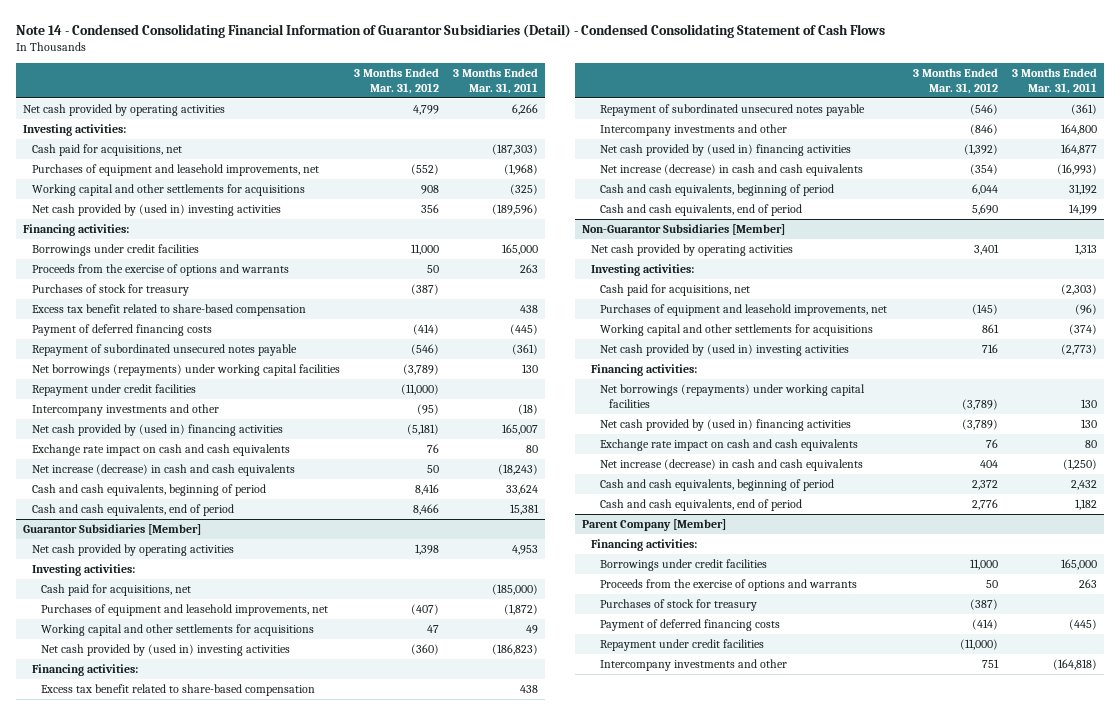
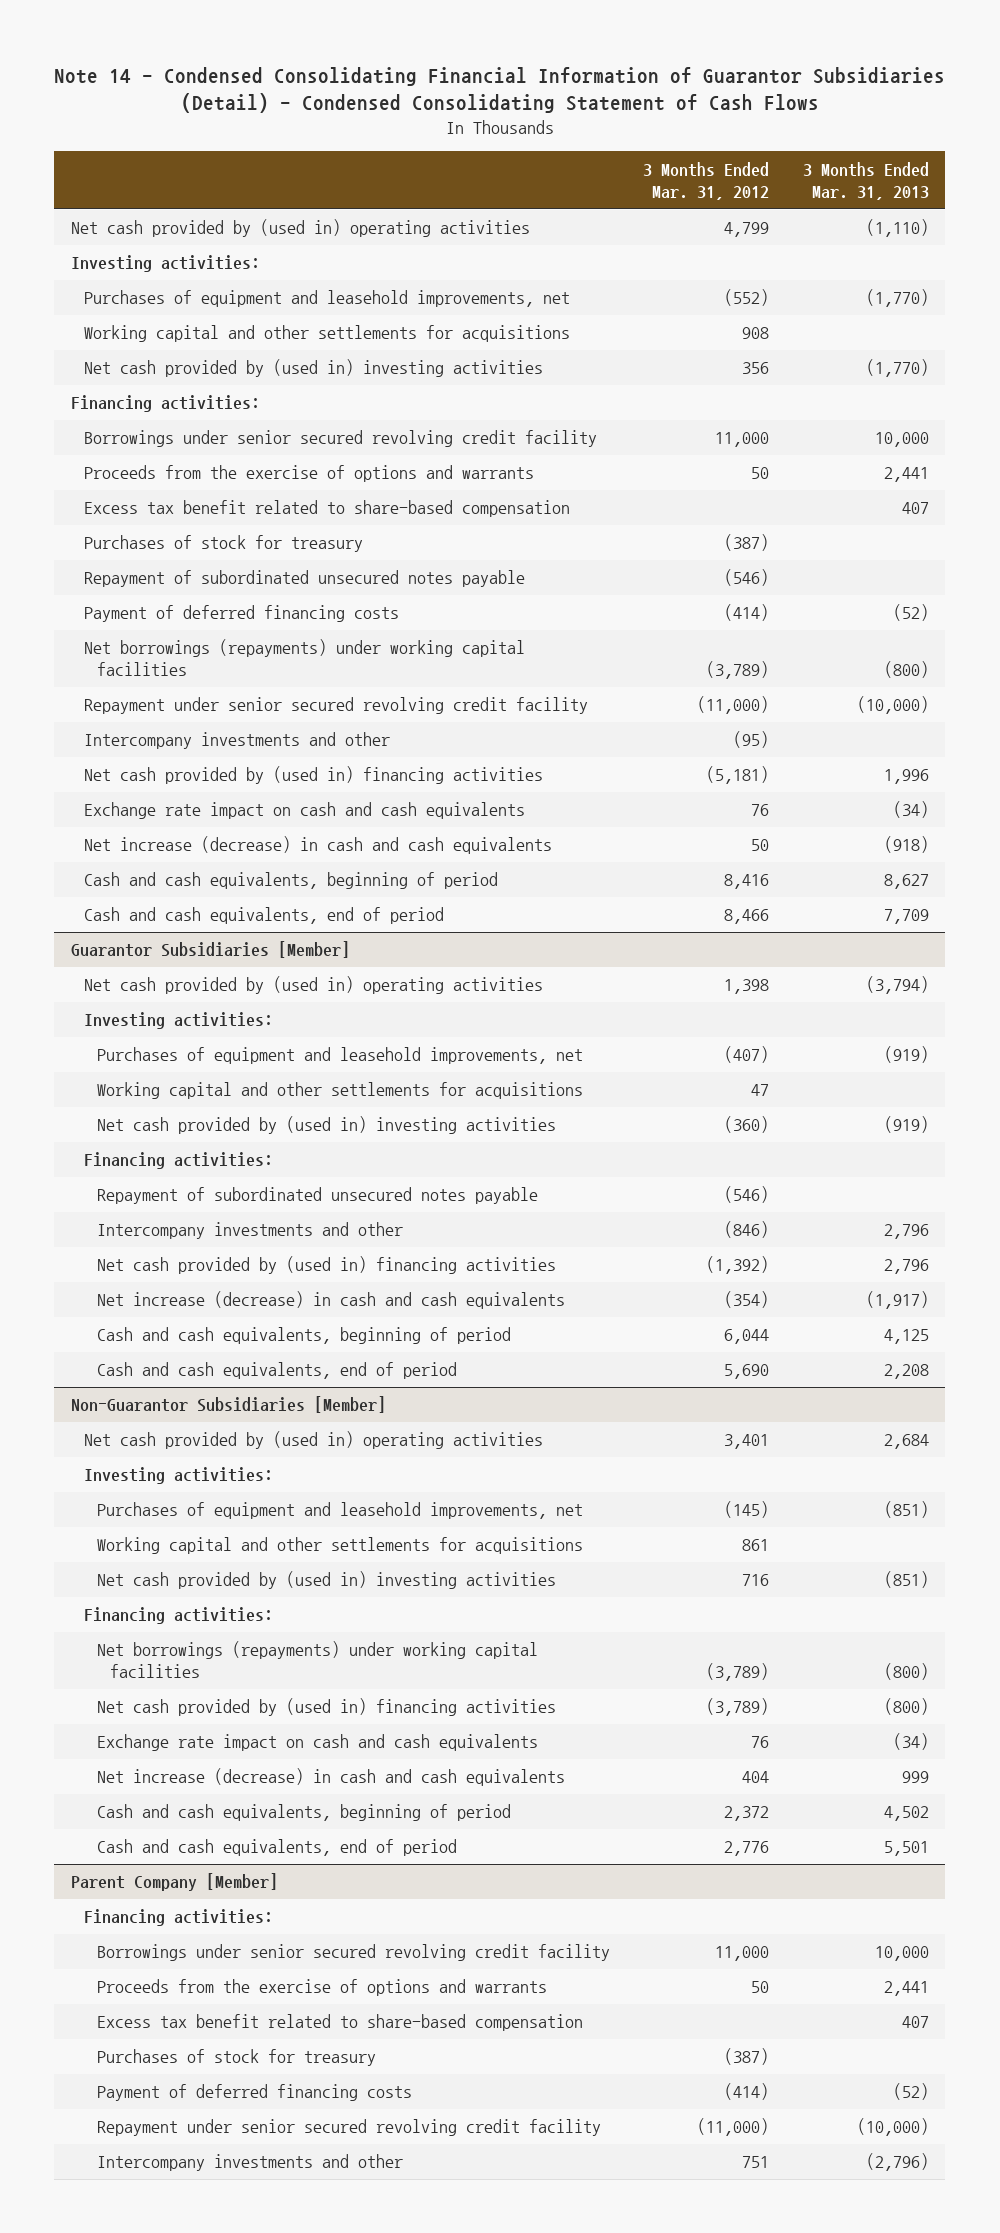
- | 3 Months Ended Mar. 31, 2012 | 3 Months Ended Mar. 31, 2011
+ | 3 Months Ended Mar. 31, 2012 | 3 Months Ended Mar. 31, 2013
- Net cash provided by operating activities | 4,799 | 6,266
+ Net cash provided by (used in) operating activities | 4,799 | (1,110)
- Cash paid for acquisitions, net | | (187,303)
- Borrowings under credit facilities | 11,000 | 165,000
+ Borrowings under senior secured revolving credit facility | 11,000 | 10,000
moved down: Purchases of stock for treasury | (387) |
moved down: Payment of deferred financing costs | (414) | (52)
- Repayment under credit facilities | (11,000) |
+ Repayment under senior secured revolving credit facility | (11,000) | (10,000)
@ Guarantor Subsidiaries [Member]
- Net cash provided by operating activities | 1,398 | 4,953
+ Net cash provided by (used in) operating activities | 1,398 | (3,794)
- Cash paid for acquisitions, net | | (185,000)
- Excess tax benefit related to share-based compensation | | 438
@ Non-Guarantor Subsidiaries [Member]
- Net cash provided by operating activities | 3,401 | 1,313
+ Net cash provided by (used in) operating activities | 3,401 | 2,684
- Cash paid for acquisitions, net | | (2,303)
@ Parent Company [Member]
- Borrowings under credit facilities | 11,000 | 165,000
+ Borrowings under senior secured revolving credit facility | 11,000 | 10,000
+ Excess tax benefit related to share-based compensation | | 407
- Repayment under credit facilities | (11,000) |
+ Repayment under senior secured revolving credit facility | (11,000) | (10,000)

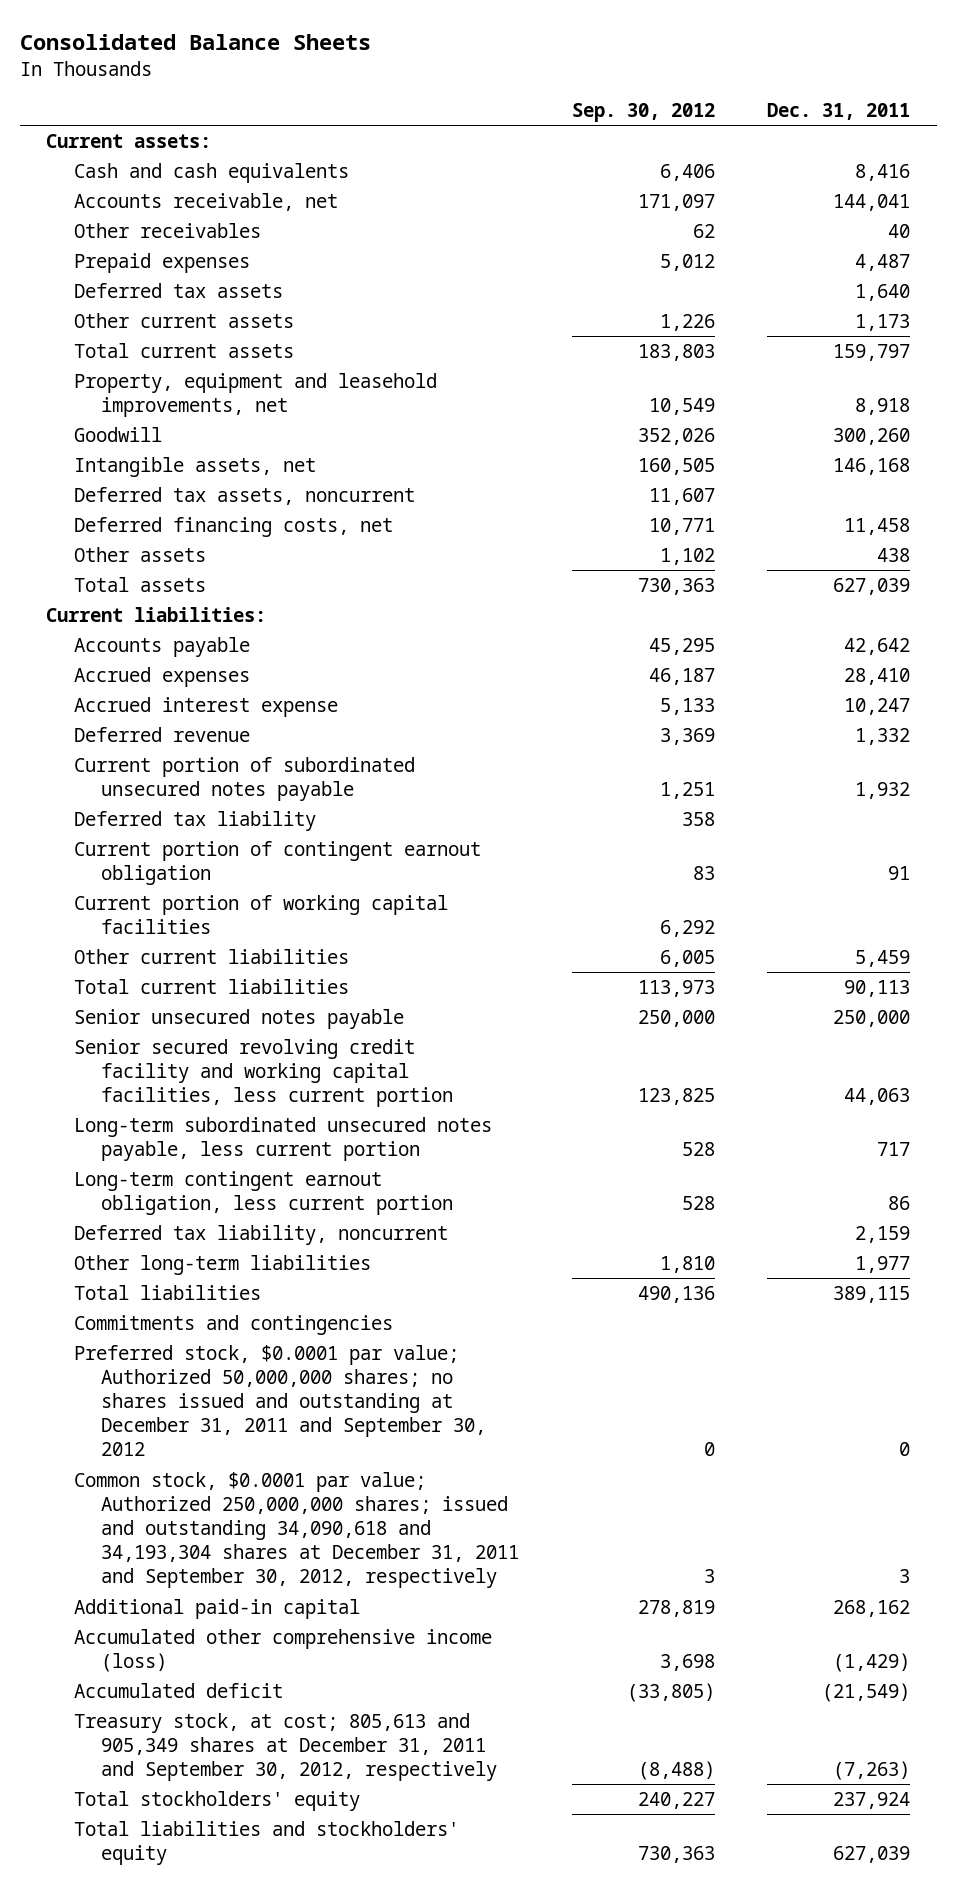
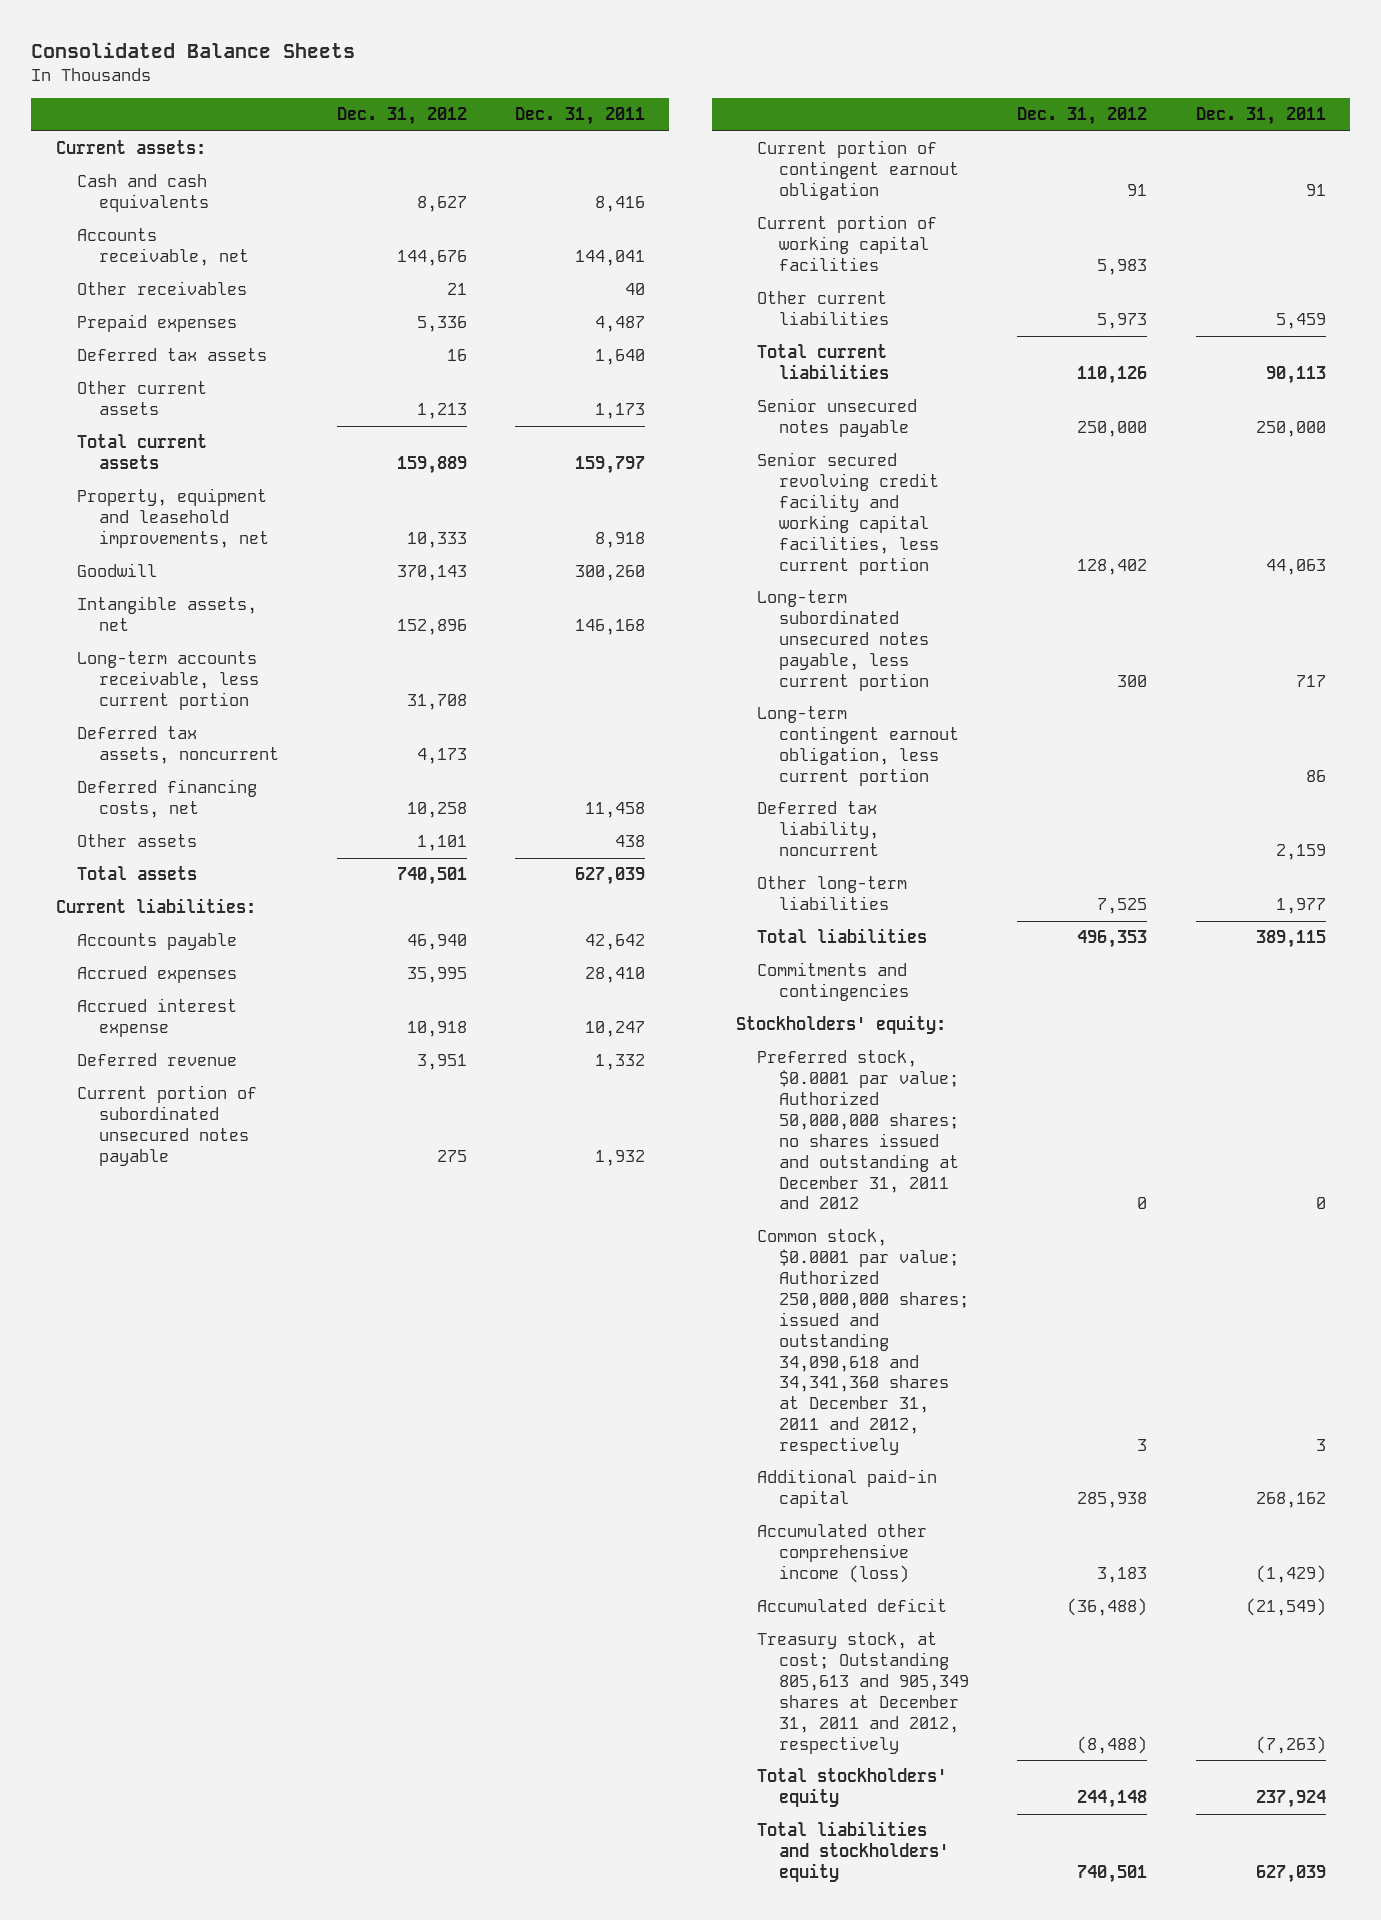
- | Sep. 30, 2012 | Dec. 31, 2011
+ | Dec. 31, 2012 | Dec. 31, 2011
+ Long-term accounts receivable, less current portion | 31,708 |
- Deferred tax liability | 358 |
- Preferred stock, $0.0001 par value; Authorized 50,000,000 shares; no shares issued and outstanding at December 31, 2011 and September 30, 2012 | 0 | 0
- Common stock, $0.0001 par value; Authorized 250,000,000 shares; issued and outstanding 34,090,618 and 34,193,304 shares at December 31, 2011 and September 30, 2012, respectively | 3 | 3
+ Stockholders' equity:
+ Preferred stock, $0.0001 par value; Authorized 50,000,000 shares; no shares issued and outstanding at December 31, 2011 and 2012 | 0 | 0
+ Common stock, $0.0001 par value; Authorized 250,000,000 shares; issued and outstanding 34,090,618 and 34,341,360 shares at December 31, 2011 and 2012, respectively | 3 | 3
- Treasury stock, at cost; 805,613 and 905,349 shares at December 31, 2011 and September 30, 2012, respectively | (8,488) | (7,263)
+ Treasury stock, at cost; Outstanding 805,613 and 905,349 shares at December 31, 2011 and 2012, respectively | (8,488) | (7,263)

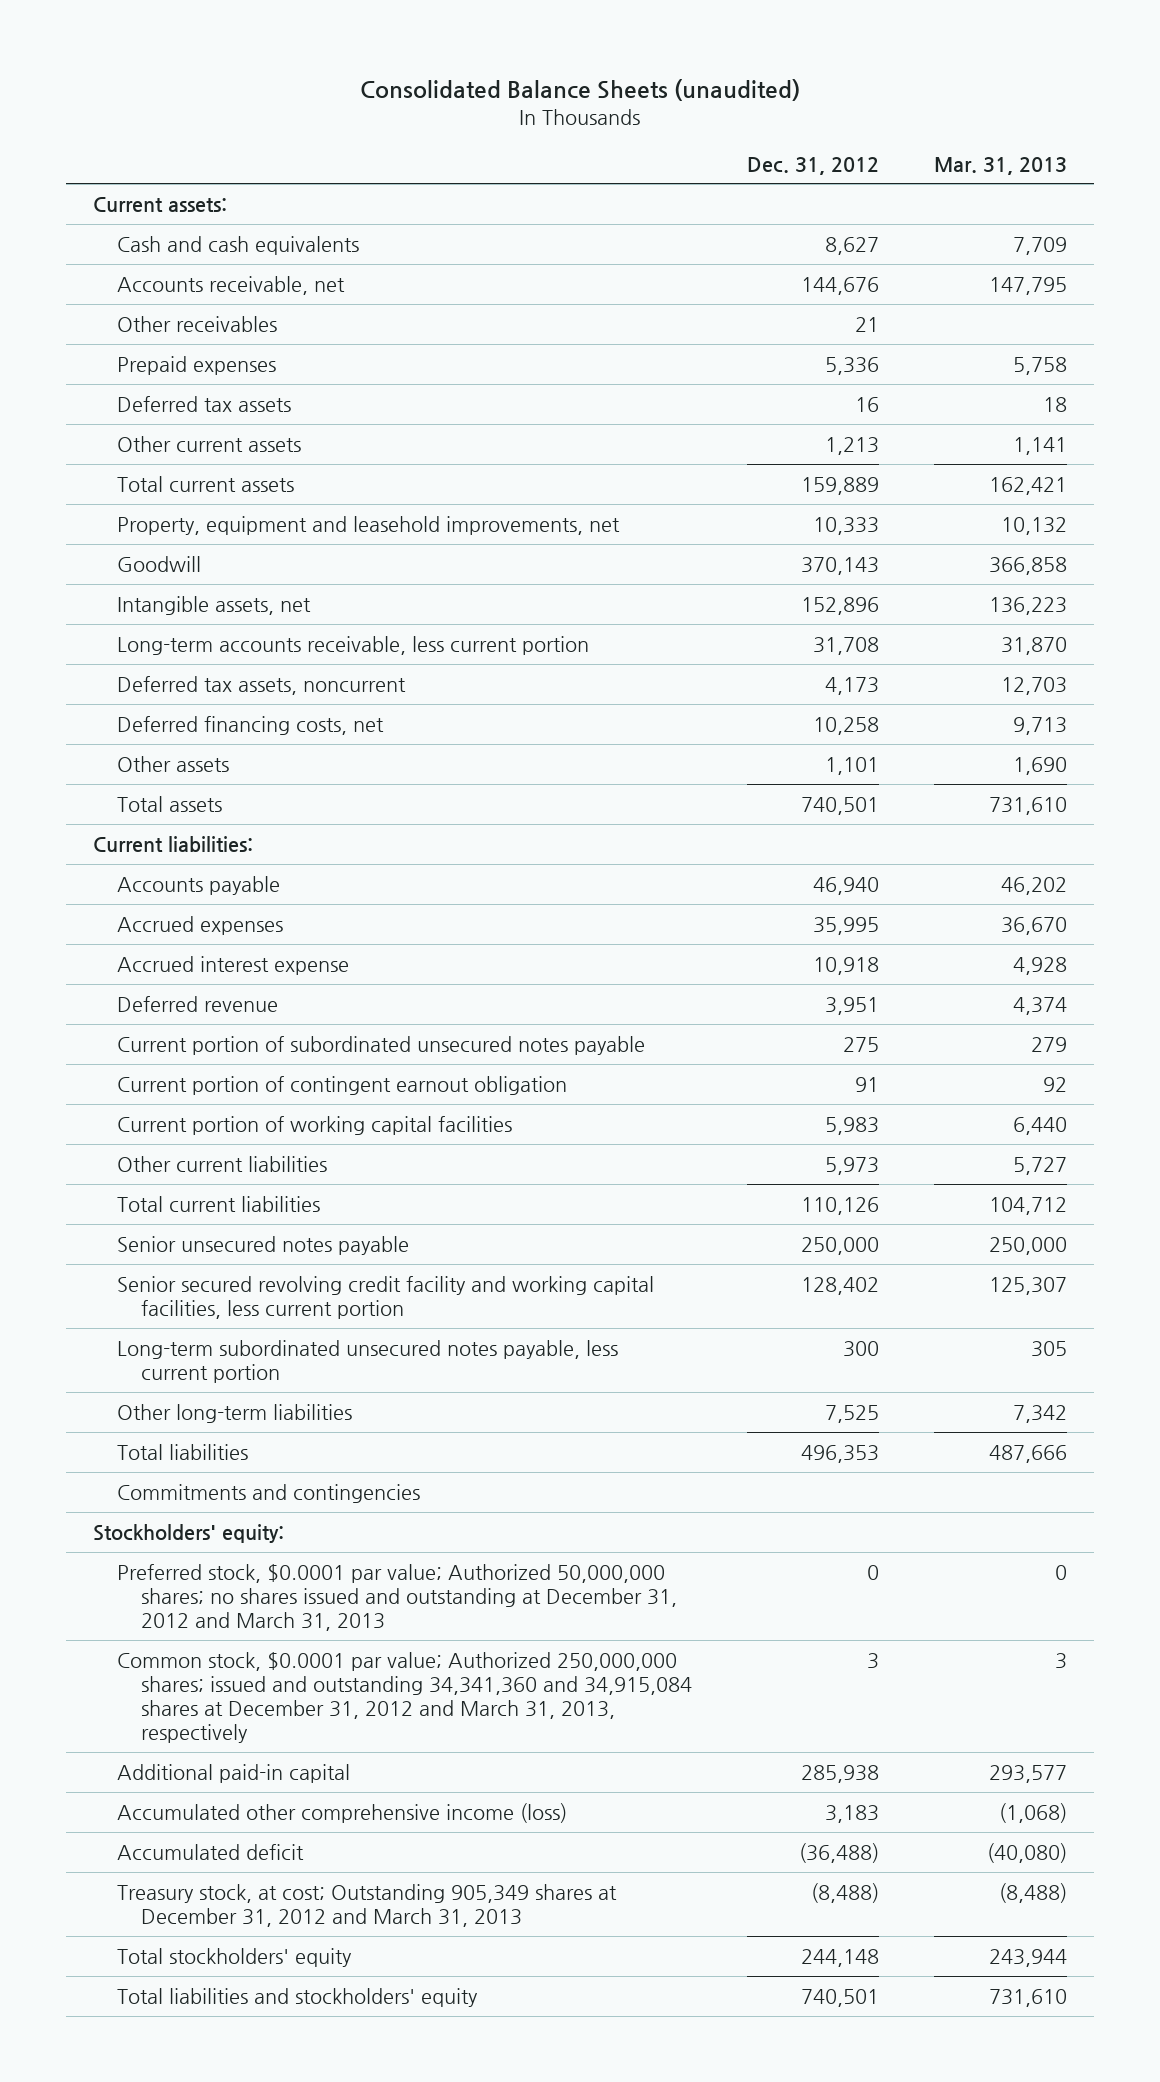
- Consolidated Balance Sheets
+ Consolidated Balance Sheets (unaudited)
- | Dec. 31, 2012 | Dec. 31, 2011
+ | Dec. 31, 2012 | Mar. 31, 2013
- Long-term contingent earnout obligation, less current portion | | 86
- Deferred tax liability, noncurrent | | 2,159
- Preferred stock, $0.0001 par value; Authorized 50,000,000 shares; no shares issued and outstanding at December 31, 2011 and 2012 | 0 | 0
- Common stock, $0.0001 par value; Authorized 250,000,000 shares; issued and outstanding 34,090,618 and 34,341,360 shares at December 31, 2011 and 2012, respectively | 3 | 3
+ Preferred stock, $0.0001 par value; Authorized 50,000,000 shares; no shares issued and outstanding at December 31, 2012 and March 31, 2013 | 0 | 0
+ Common stock, $0.0001 par value; Authorized 250,000,000 shares; issued and outstanding 34,341,360 and 34,915,084 shares at December 31, 2012 and March 31, 2013, respectively | 3 | 3
- Treasury stock, at cost; Outstanding 805,613 and 905,349 shares at December 31, 2011 and 2012, respectively | (8,488) | (7,263)
+ Treasury stock, at cost; Outstanding 905,349 shares at December 31, 2012 and March 31, 2013 | (8,488) | (8,488)

